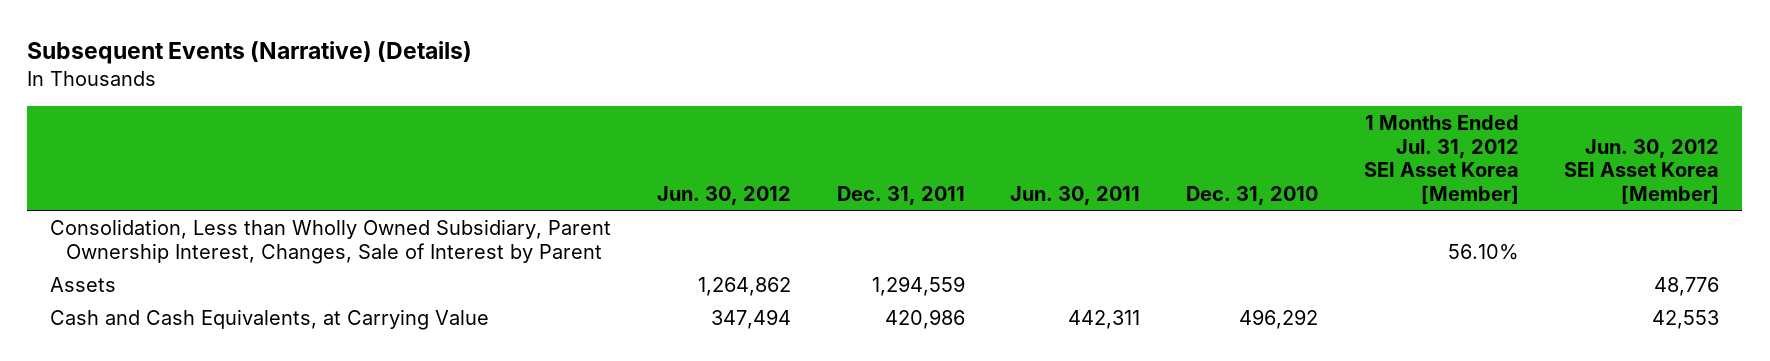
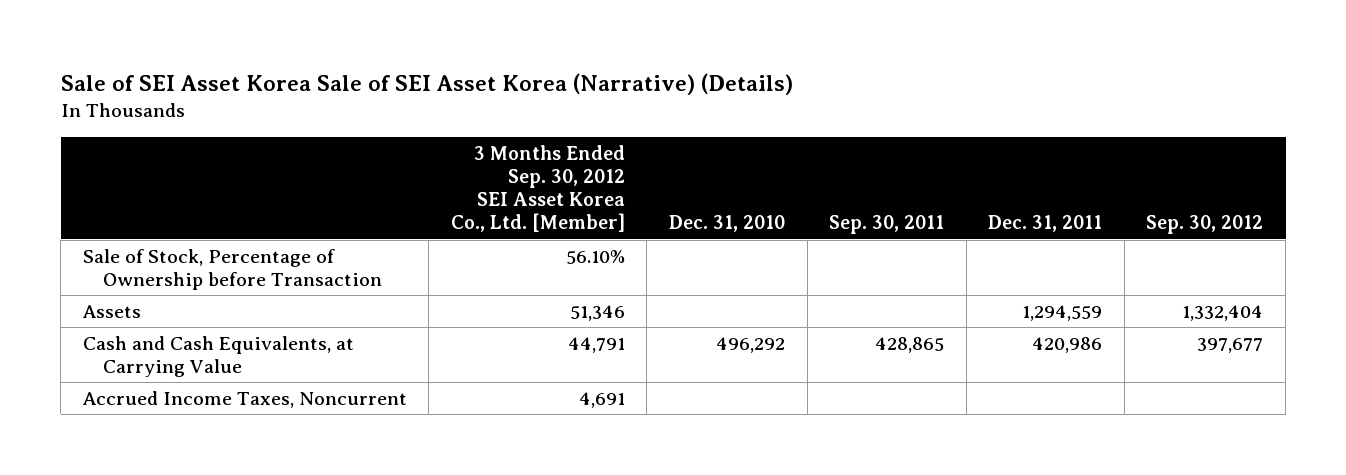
- Subsequent Events (Narrative) (Details)
+ Sale of SEI Asset Korea Sale of SEI Asset Korea (Narrative) (Details)
- | Jun. 30, 2012 | Dec. 31, 2011 | Jun. 30, 2011 | Dec. 31, 2010 | 1 Months Ended Jul. 31, 2012 SEI Asset Korea [Member] | Jun. 30, 2012 SEI Asset Korea [Member]
+ | 3 Months Ended Sep. 30, 2012 SEI Asset Korea Co., Ltd. [Member] | Dec. 31, 2010 | Sep. 30, 2011 | Dec. 31, 2011 | Sep. 30, 2012
- Consolidation, Less than Wholly Owned Subsidiary, Parent Ownership Interest, Changes, Sale of Interest by Parent | | | | | 56.10% |
+ Sale of Stock, Percentage of Ownership before Transaction | 56.10% | | | |
+ Accrued Income Taxes, Noncurrent | 4,691 | | | |

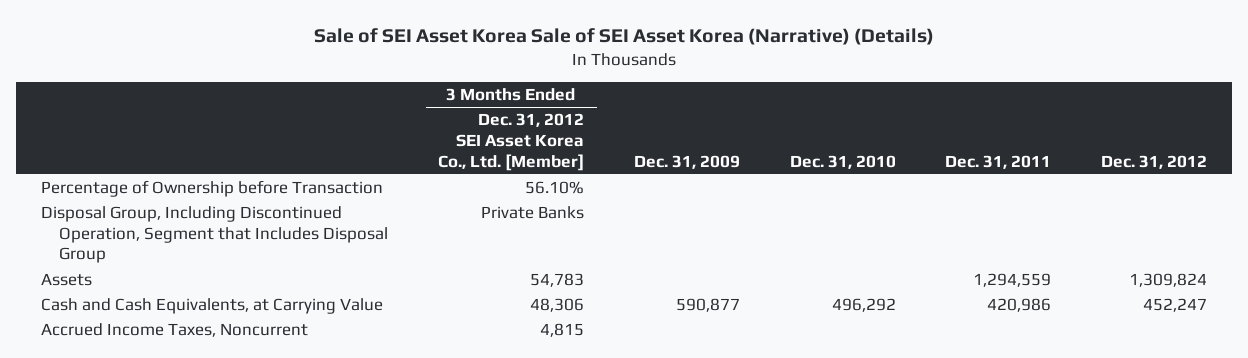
- | 3 Months Ended Sep. 30, 2012 SEI Asset Korea Co., Ltd. [Member] | Dec. 31, 2010 | Sep. 30, 2011 | Dec. 31, 2011 | Sep. 30, 2012
+ | 3 Months Ended Dec. 31, 2012 SEI Asset Korea Co., Ltd. [Member] | Dec. 31, 2009 | Dec. 31, 2010 | Dec. 31, 2011 | Dec. 31, 2012
- Sale of Stock, Percentage of Ownership before Transaction | 56.10% | | | |
+ Percentage of Ownership before Transaction | 56.10% | | | |
+ Disposal Group, Including Discontinued Operation, Segment that Includes Disposal Group | Private Banks | | | |

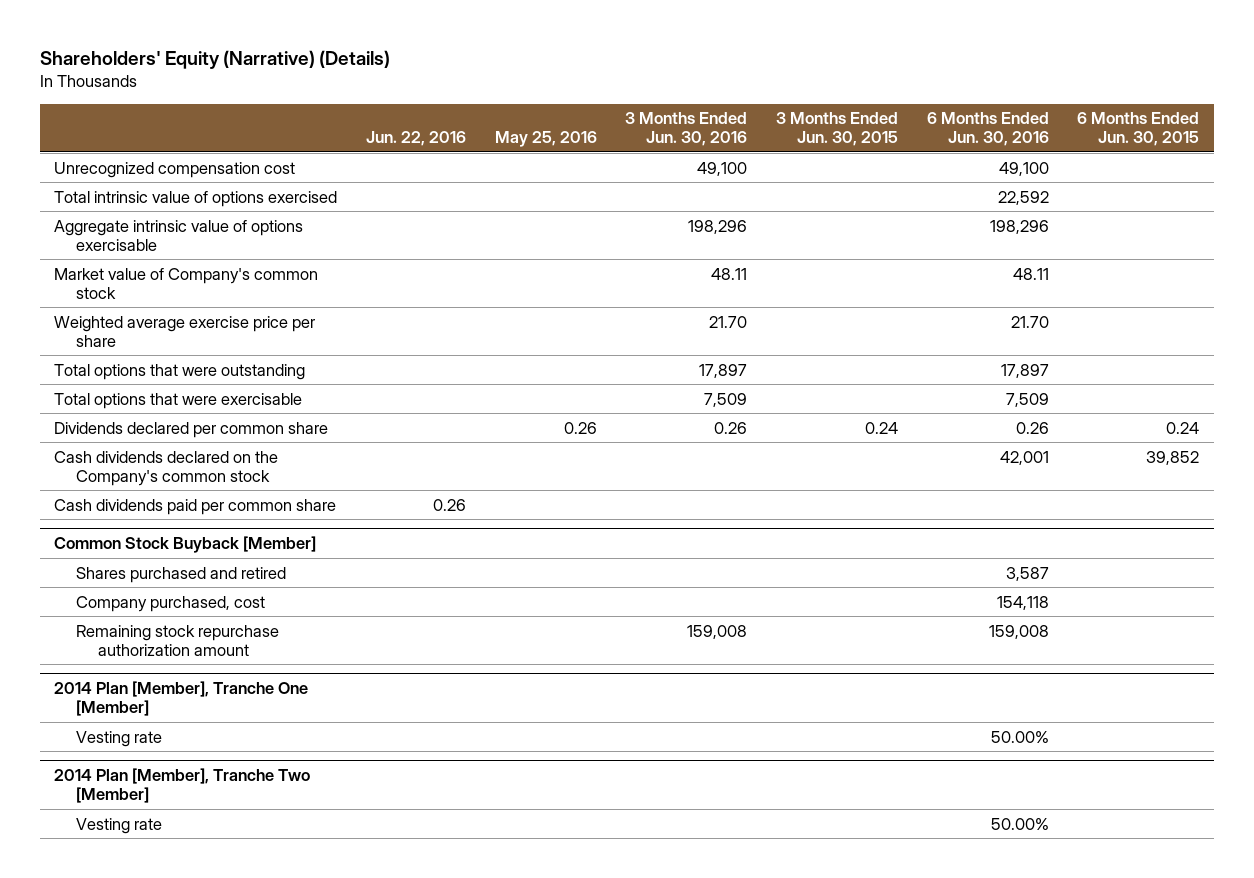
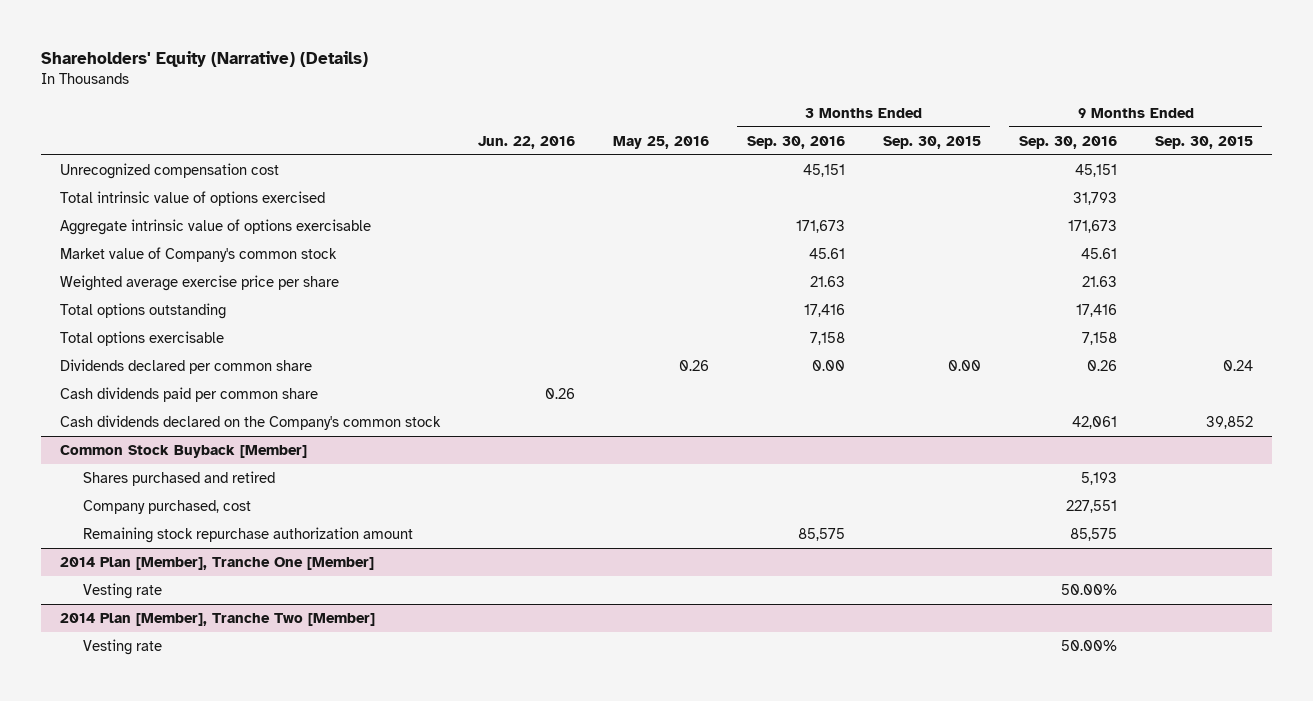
- | Jun. 22, 2016 | May 25, 2016 | 3 Months Ended Jun. 30, 2016 | 3 Months Ended Jun. 30, 2015 | 6 Months Ended Jun. 30, 2016 | 6 Months Ended Jun. 30, 2015
+ | Jun. 22, 2016 | May 25, 2016 | 3 Months Ended Sep. 30, 2016 | 3 Months Ended Sep. 30, 2015 | 9 Months Ended Sep. 30, 2016 | 9 Months Ended Sep. 30, 2015
- Total options that were outstanding | | | 17,897 | | 17,897 |
- Total options that were exercisable | | | 7,509 | | 7,509 |
+ Total options outstanding | | | 17,416 | | 17,416 |
+ Total options exercisable | | | 7,158 | | 7,158 |
moved down: Cash dividends declared on the Company's common stock | | | | | 42,061 | 39,852

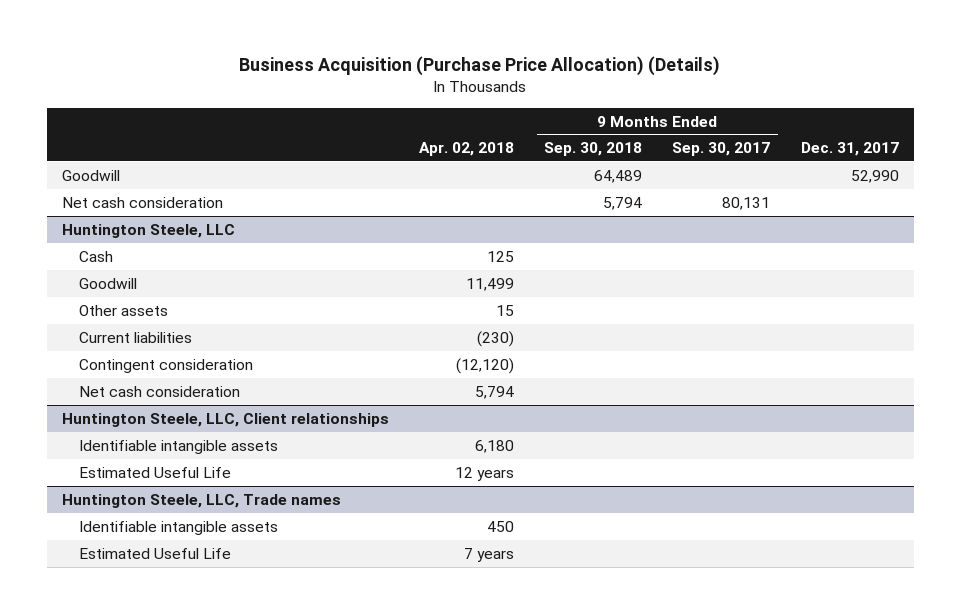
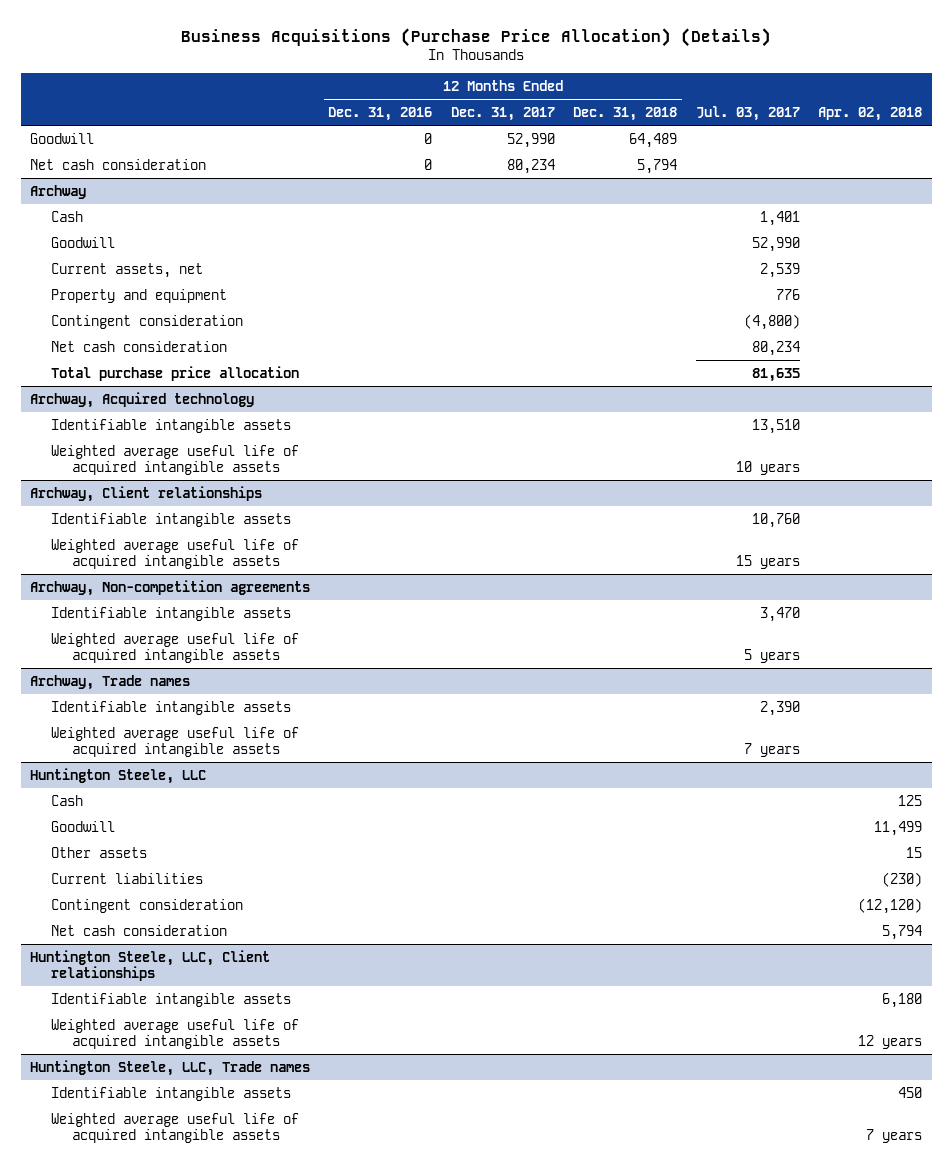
- Business Acquisition (Purchase Price Allocation) (Details)
+ Business Acquisitions (Purchase Price Allocation) (Details)
- | Apr. 02, 2018 | 9 Months Ended Sep. 30, 2018 | 9 Months Ended Sep. 30, 2017 | Dec. 31, 2017
+ | 12 Months Ended Dec. 31, 2016 | 12 Months Ended Dec. 31, 2017 | 12 Months Ended Dec. 31, 2018 | Jul. 03, 2017 | Apr. 02, 2018
+ Archway
+ Cash | | | | 1,401 |
+ Goodwill | | | | 52,990 |
+ Current assets, net | | | | 2,539 |
+ Property and equipment | | | | 776 |
+ Contingent consideration | | | | (4,800) |
+ Net cash consideration | | | | 80,234 |
+ Total purchase price allocation | | | | 81,635 |
+ Archway, Acquired technology
+ Identifiable intangible assets | | | | 13,510 |
+ Weighted average useful life of acquired intangible assets | | | | 10 years |
+ Archway, Client relationships
+ Identifiable intangible assets | | | | 10,760 |
+ Weighted average useful life of acquired intangible assets | | | | 15 years |
+ Archway, Non-competition agreements
+ Identifiable intangible assets | | | | 3,470 |
+ Weighted average useful life of acquired intangible assets | | | | 5 years |
+ Archway, Trade names
+ Identifiable intangible assets | | | | 2,390 |
+ Weighted average useful life of acquired intangible assets | | | | 7 years |
@ Huntington Steele, LLC, Client relationships
- Estimated Useful Life | 12 years | | |
+ Weighted average useful life of acquired intangible assets | | | | | 12 years
@ Huntington Steele, LLC, Trade names
- Estimated Useful Life | 7 years | | |
+ Weighted average useful life of acquired intangible assets | | | | | 7 years

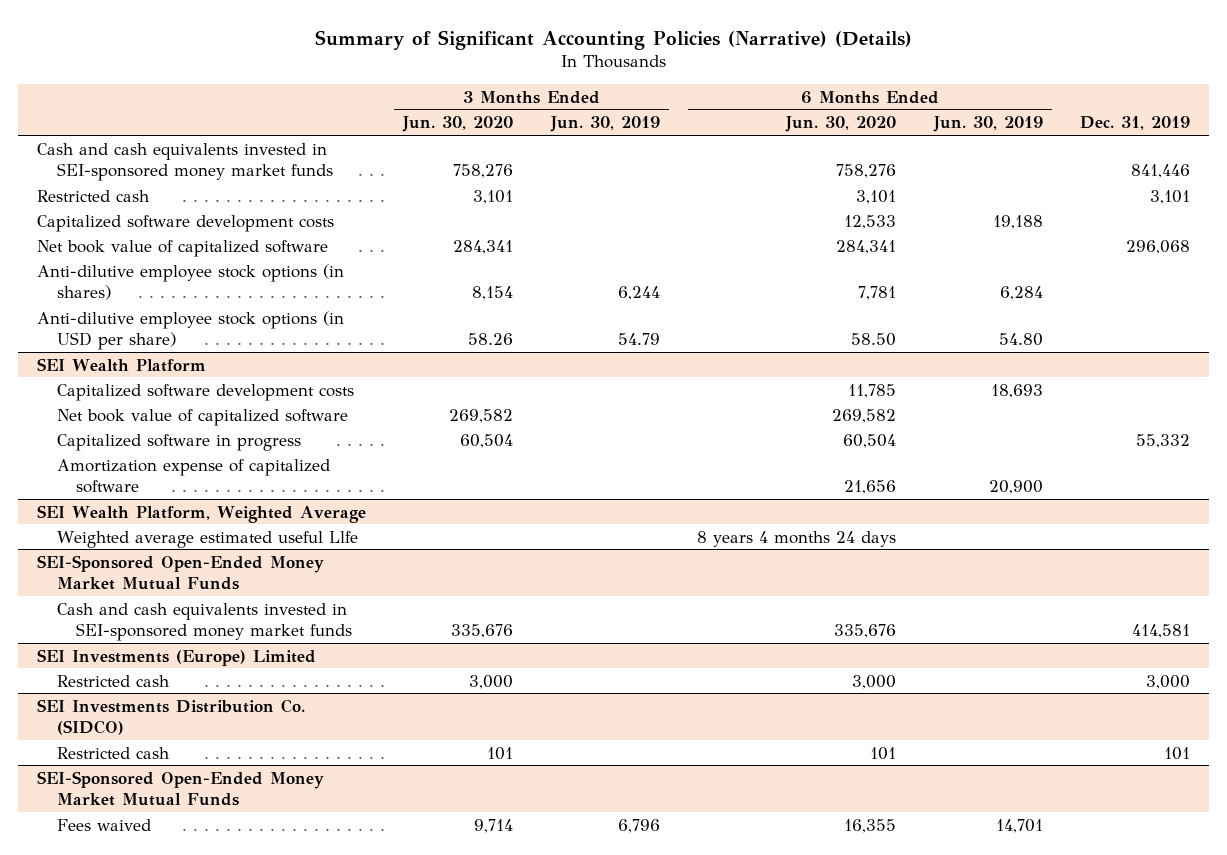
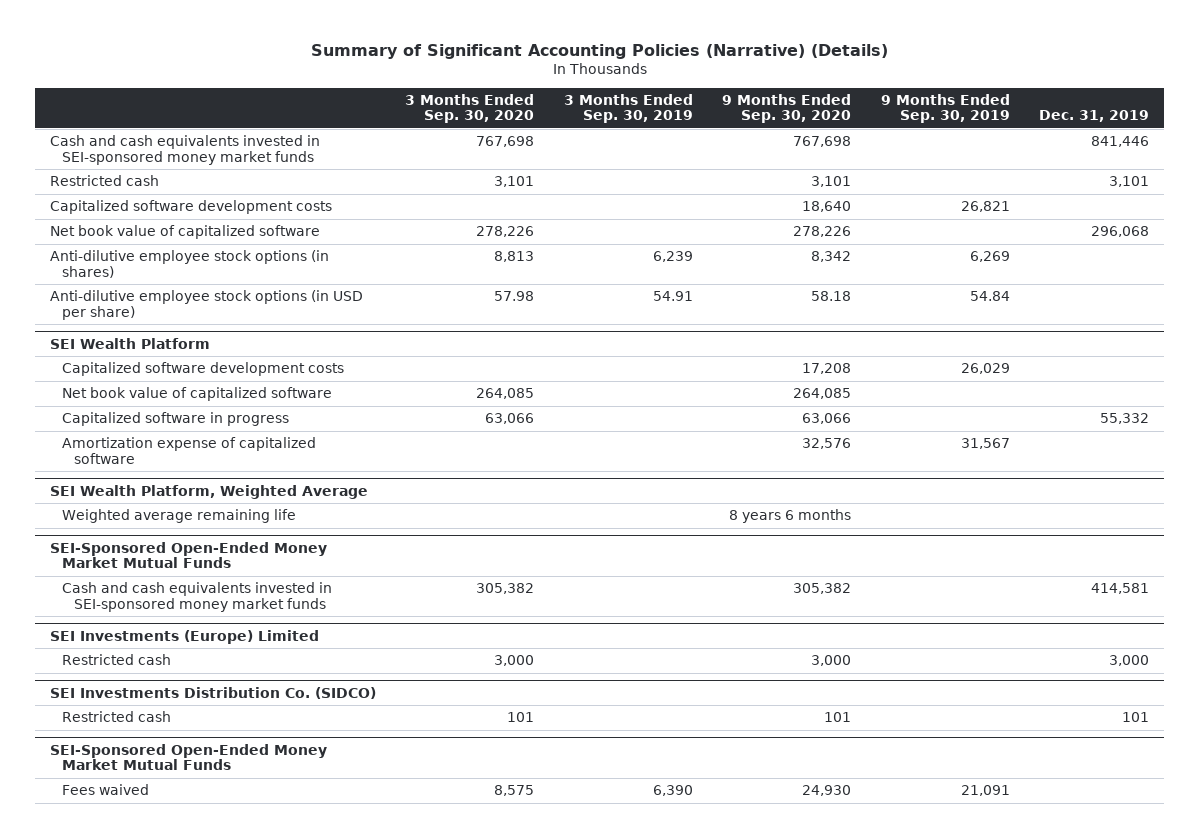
- | 3 Months Ended Jun. 30, 2020 | 3 Months Ended Jun. 30, 2019 | 6 Months Ended Jun. 30, 2020 | 6 Months Ended Jun. 30, 2019 | Dec. 31, 2019
+ | 3 Months Ended Sep. 30, 2020 | 3 Months Ended Sep. 30, 2019 | 9 Months Ended Sep. 30, 2020 | 9 Months Ended Sep. 30, 2019 | Dec. 31, 2019
@ SEI Wealth Platform, Weighted Average
- Weighted average estimated useful Llfe | | | 8 years 4 months 24 days | |
+ Weighted average remaining life | | | 8 years 6 months | |

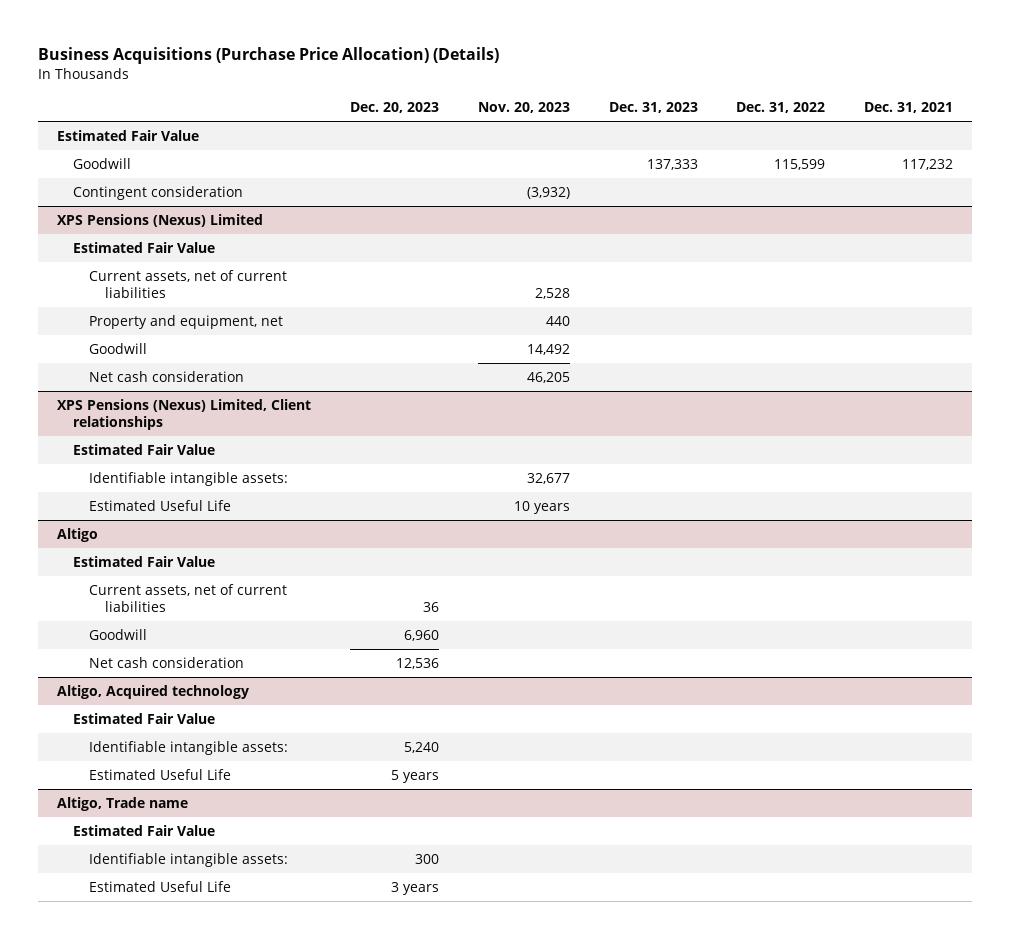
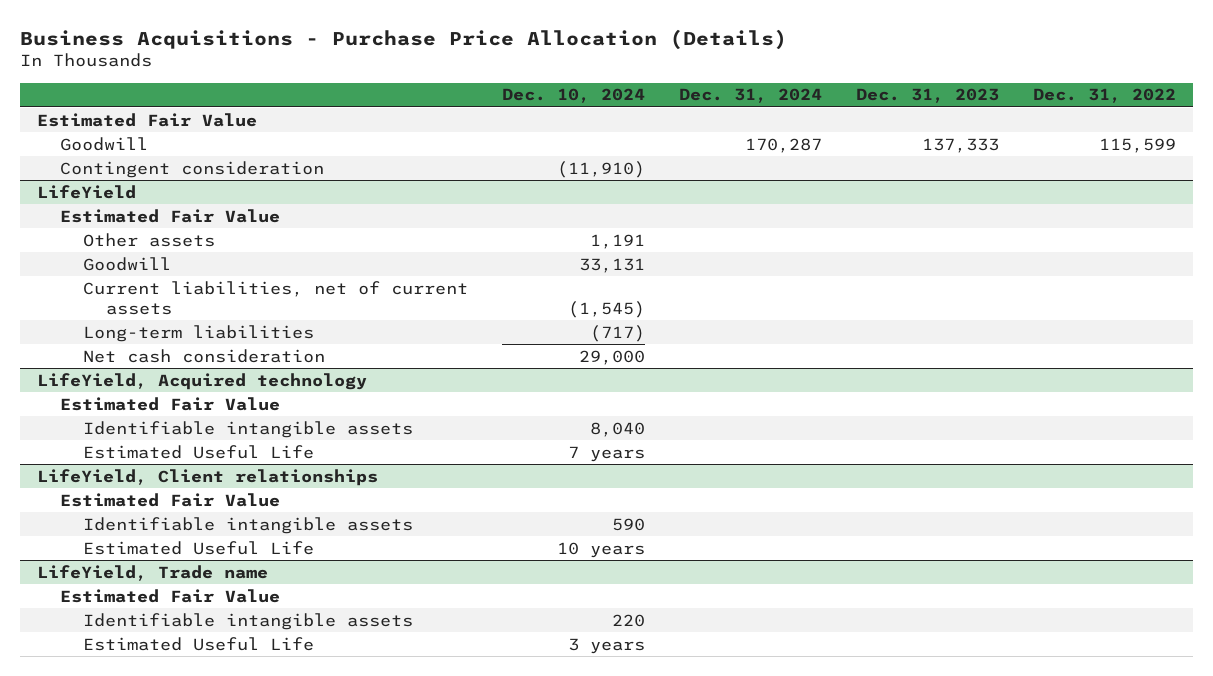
- Business Acquisitions (Purchase Price Allocation) (Details)
+ Business Acquisitions - Purchase Price Allocation (Details)
- | Dec. 20, 2023 | Nov. 20, 2023 | Dec. 31, 2023 | Dec. 31, 2022 | Dec. 31, 2021
+ | Dec. 10, 2024 | Dec. 31, 2024 | Dec. 31, 2023 | Dec. 31, 2022
- XPS Pensions (Nexus) Limited
- Estimated Fair Value
- Current assets, net of current liabilities | | 2,528 | | |
- Property and equipment, net | | 440 | | |
- Goodwill | | 14,492 | | |
- Net cash consideration | | 46,205 | | |
- XPS Pensions (Nexus) Limited, Client relationships
- Estimated Fair Value
- Identifiable intangible assets: | | 32,677 | | |
- Estimated Useful Life | | 10 years | | |
- Altigo
- Estimated Fair Value
- Current assets, net of current liabilities | 36 | | | |
- Goodwill | 6,960 | | | |
- Net cash consideration | 12,536 | | | |
- Altigo, Acquired technology
+ LifeYield
+ Estimated Fair Value
+ Other assets | 1,191 | | |
+ Goodwill | 33,131 | | |
+ Current liabilities, net of current assets | (1,545) | | |
+ Long-term liabilities | (717) | | |
+ Net cash consideration | 29,000 | | |
+ LifeYield, Acquired technology
- Identifiable intangible assets: | 5,240 | | | |
+ Identifiable intangible assets | 8,040 | | |
- Altigo, Trade name
+ LifeYield, Client relationships
+ Estimated Fair Value
+ Identifiable intangible assets | 590 | | |
+ Estimated Useful Life | 10 years | | |
+ LifeYield, Trade name
- Identifiable intangible assets: | 300 | | | |
+ Identifiable intangible assets | 220 | | |

